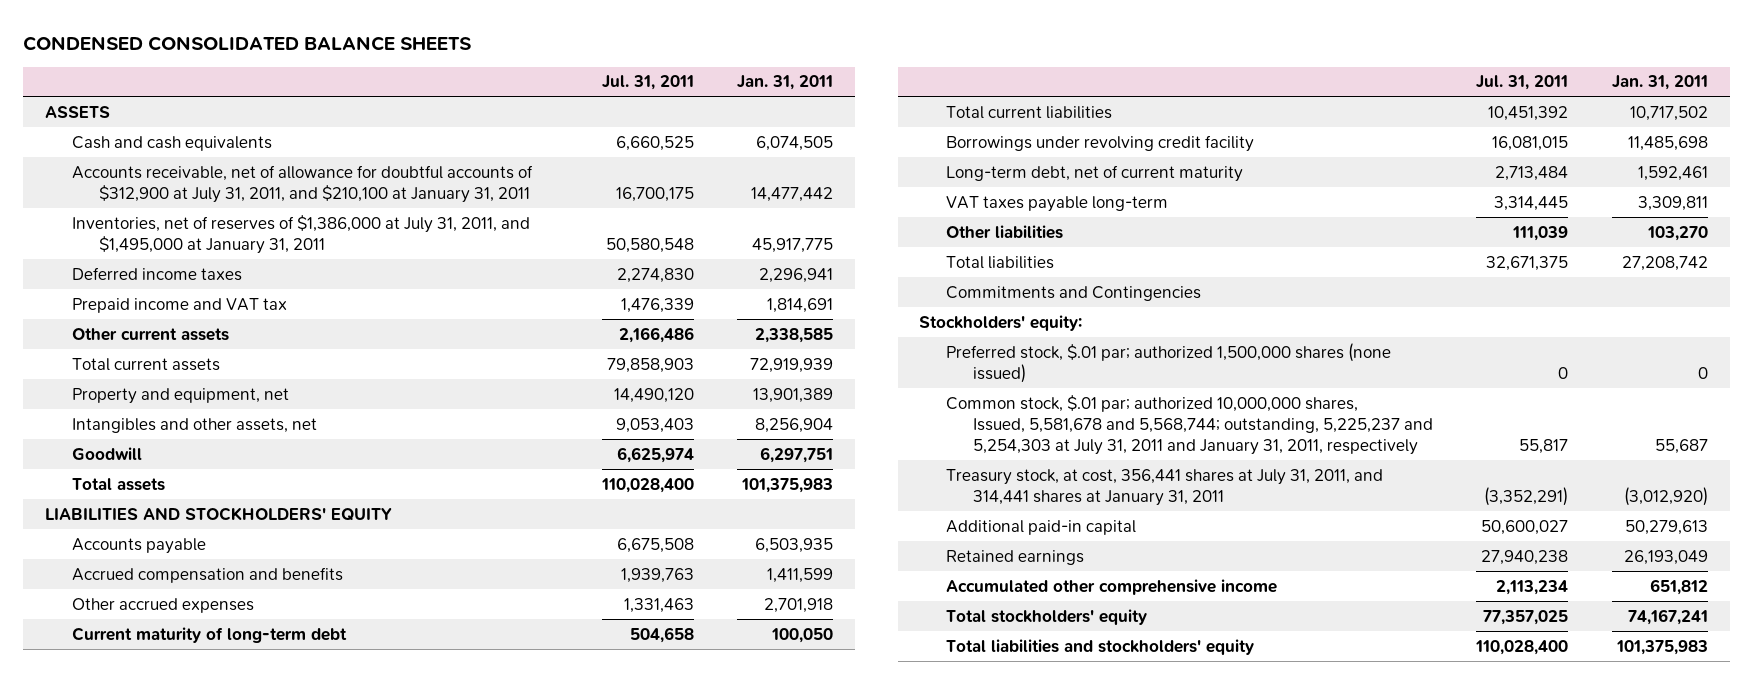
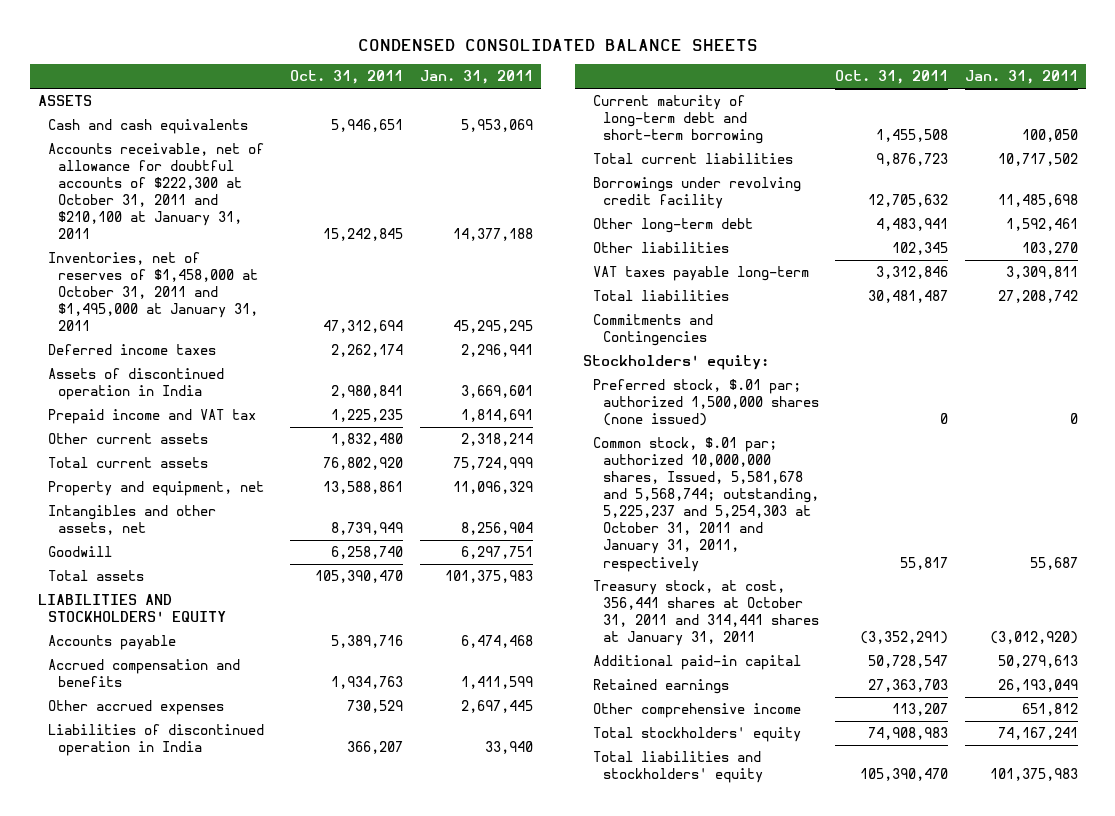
- | Jul. 31, 2011 | Jan. 31, 2011
+ | Oct. 31, 2011 | Jan. 31, 2011
- Cash and cash equivalents | 6,660,525 | 6,074,505
- Accounts receivable, net of allowance for doubtful accounts of $312,900 at July 31, 2011, and $210,100 at January 31, 2011 | 16,700,175 | 14,477,442
- Inventories, net of reserves of $1,386,000 at July 31, 2011, and $1,495,000 at January 31, 2011 | 50,580,548 | 45,917,775
+ Cash and cash equivalents | 5,946,651 | 5,953,069
+ Accounts receivable, net of allowance for doubtful accounts of $222,300 at October 31, 2011 and $210,100 at January 31, 2011 | 15,242,845 | 14,377,188
+ Inventories, net of reserves of $1,458,000 at October 31, 2011 and $1,495,000 at January 31, 2011 | 47,312,694 | 45,295,295
+ Assets of discontinued operation in India | 2,980,841 | 3,669,601
- Other current assets | 2,166,486 | 2,338,585
- Total current assets | 79,858,903 | 72,919,939
- Property and equipment, net | 14,490,120 | 13,901,389
+ Other current assets | 1,832,480 | 2,318,214
+ Total current assets | 76,802,920 | 75,724,999
+ Property and equipment, net | 13,588,861 | 11,096,329
- Accounts payable | 6,675,508 | 6,503,935
+ Accounts payable | 5,389,716 | 6,474,468
- Other accrued expenses | 1,331,463 | 2,701,918
- Current maturity of long-term debt | 504,658 | 100,050
+ Other accrued expenses | 730,529 | 2,697,445
+ Liabilities of discontinued operation in India | 366,207 | 33,940
+ Current maturity of long-term debt and short-term borrowing | 1,455,508 | 100,050
- Long-term debt, net of current maturity | 2,713,484 | 1,592,461
+ Other long-term debt | 4,483,941 | 1,592,461
moved down: VAT taxes payable long-term | 3,312,846 | 3,309,811
- Common stock, $.01 par; authorized 10,000,000 shares, Issued, 5,581,678 and 5,568,744; outstanding, 5,225,237 and 5,254,303 at July 31, 2011 and January 31, 2011, respectively | 55,817 | 55,687
- Treasury stock, at cost, 356,441 shares at July 31, 2011, and 314,441 shares at January 31, 2011 | (3,352,291) | (3,012,920)
+ Common stock, $.01 par; authorized 10,000,000 shares, Issued, 5,581,678 and 5,568,744; outstanding, 5,225,237 and 5,254,303 at October 31, 2011 and January 31, 2011, respectively | 55,817 | 55,687
+ Treasury stock, at cost, 356,441 shares at October 31, 2011 and 314,441 shares at January 31, 2011 | (3,352,291) | (3,012,920)
- Accumulated other comprehensive income | 2,113,234 | 651,812
+ Other comprehensive income | 113,207 | 651,812

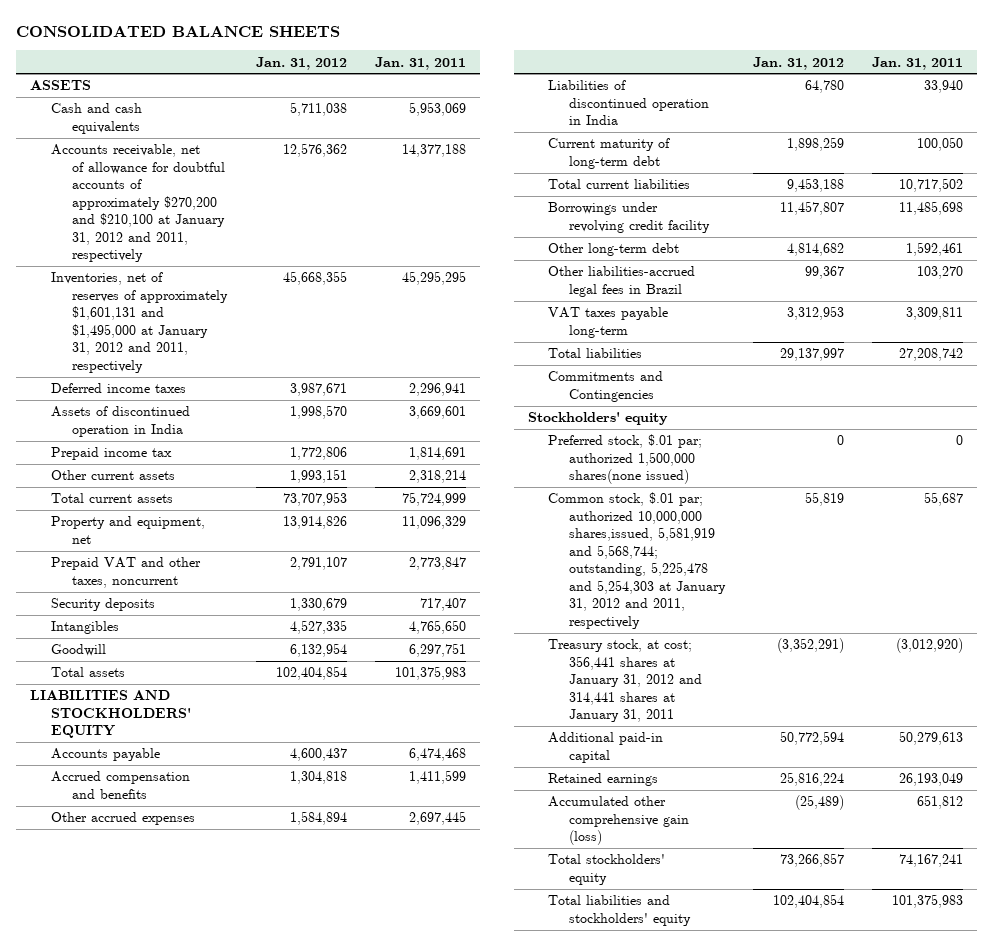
- CONDENSED CONSOLIDATED BALANCE SHEETS
+ CONSOLIDATED BALANCE SHEETS
- | Oct. 31, 2011 | Jan. 31, 2011
+ | Jan. 31, 2012 | Jan. 31, 2011
- Accounts receivable, net of allowance for doubtful accounts of $222,300 at October 31, 2011 and $210,100 at January 31, 2011 | 15,242,845 | 14,377,188
- Inventories, net of reserves of $1,458,000 at October 31, 2011 and $1,495,000 at January 31, 2011 | 47,312,694 | 45,295,295
+ Accounts receivable, net of allowance for doubtful accounts of approximately $270,200 and $210,100 at January 31, 2012 and 2011, respectively | 12,576,362 | 14,377,188
+ Inventories, net of reserves of approximately $1,601,131 and $1,495,000 at January 31, 2012 and 2011, respectively | 45,668,355 | 45,295,295
- Prepaid income and VAT tax | 1,225,235 | 1,814,691
+ Prepaid income tax | 1,772,806 | 1,814,691
- Intangibles and other assets, net | 8,739,949 | 8,256,904
+ Prepaid VAT and other taxes, noncurrent | 2,791,107 | 2,773,847
+ Security deposits | 1,330,679 | 717,407
+ Intangibles | 4,527,335 | 4,765,650
- Current maturity of long-term debt and short-term borrowing | 1,455,508 | 100,050
+ Current maturity of long-term debt | 1,898,259 | 100,050
- Other liabilities | 102,345 | 103,270
+ Other liabilities-accrued legal fees in Brazil | 99,367 | 103,270
- Stockholders' equity:
- Preferred stock, $.01 par; authorized 1,500,000 shares (none issued) | 0 | 0
- Common stock, $.01 par; authorized 10,000,000 shares, Issued, 5,581,678 and 5,568,744; outstanding, 5,225,237 and 5,254,303 at October 31, 2011 and January 31, 2011, respectively | 55,817 | 55,687
- Treasury stock, at cost, 356,441 shares at October 31, 2011 and 314,441 shares at January 31, 2011 | (3,352,291) | (3,012,920)
+ Stockholders' equity
+ Preferred stock, $.01 par; authorized 1,500,000 shares(none issued) | 0 | 0
+ Common stock, $.01 par; authorized 10,000,000 shares,issued, 5,581,919 and 5,568,744; outstanding, 5,225,478 and 5,254,303 at January 31, 2012 and 2011, respectively | 55,819 | 55,687
+ Treasury stock, at cost; 356,441 shares at January 31, 2012 and 314,441 shares at January 31, 2011 | (3,352,291) | (3,012,920)
- Other comprehensive income | 113,207 | 651,812
+ Accumulated other comprehensive gain (loss) | (25,489) | 651,812

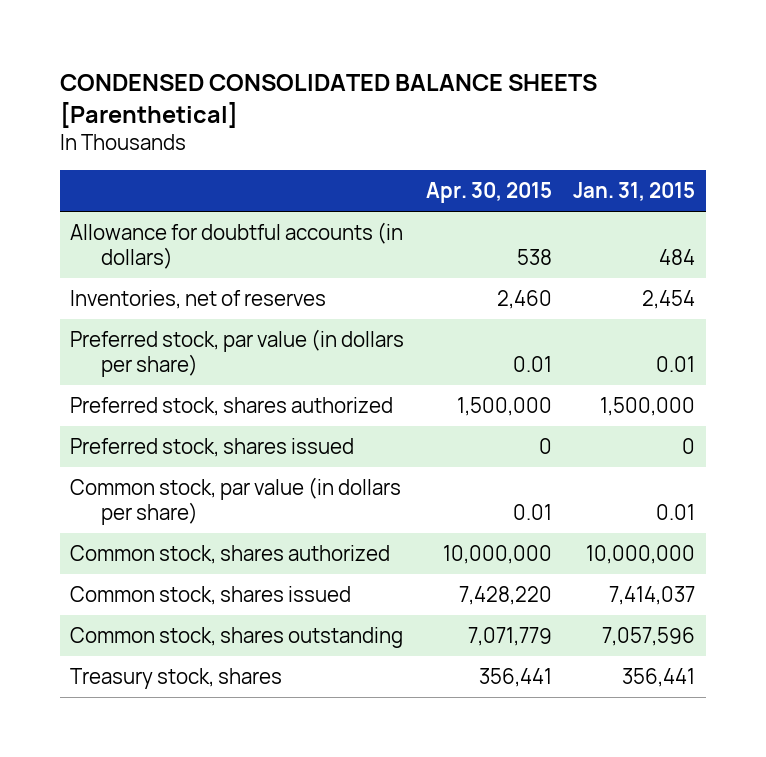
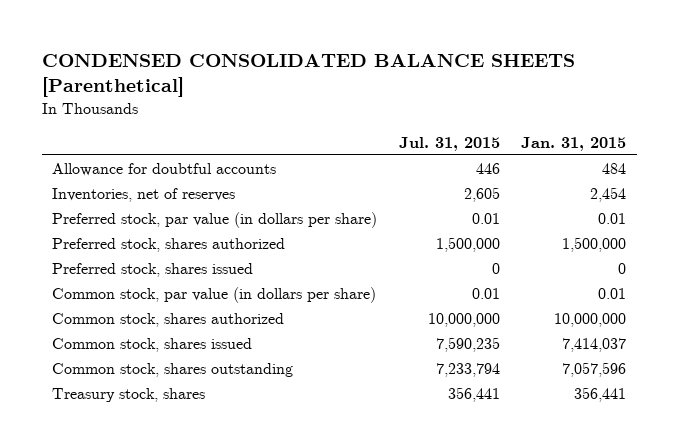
- | Apr. 30, 2015 | Jan. 31, 2015
+ | Jul. 31, 2015 | Jan. 31, 2015
- Allowance for doubtful accounts (in dollars) | 538 | 484
+ Allowance for doubtful accounts | 446 | 484

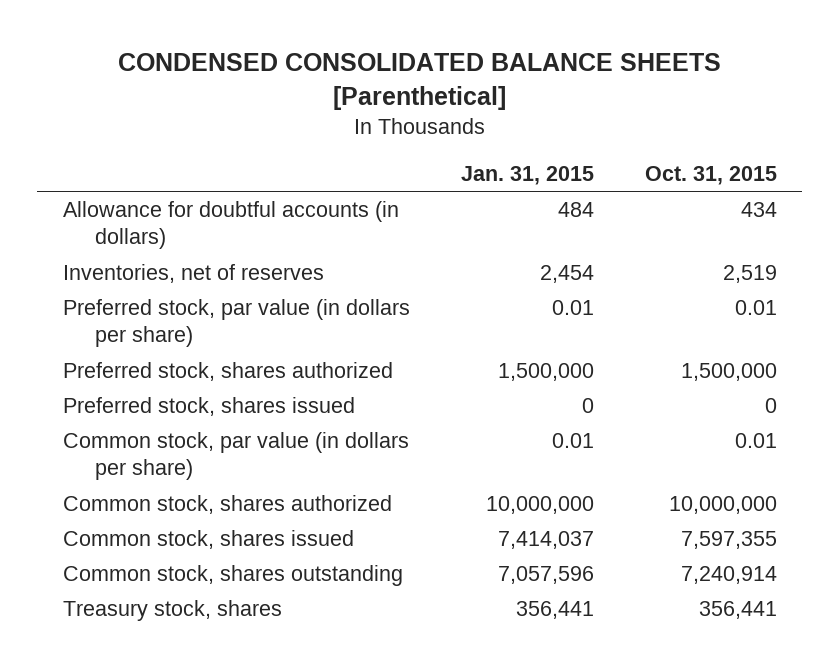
- | Jul. 31, 2015 | Jan. 31, 2015
+ | Jan. 31, 2015 | Oct. 31, 2015
- Allowance for doubtful accounts | 446 | 484
+ Allowance for doubtful accounts (in dollars) | 484 | 434

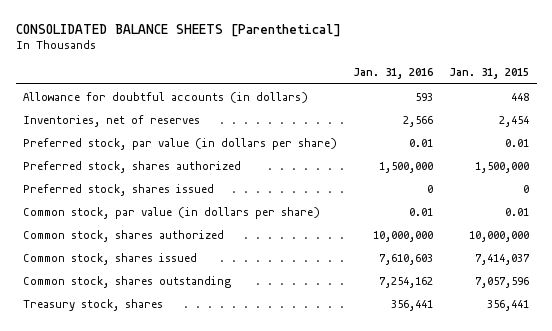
- CONDENSED CONSOLIDATED BALANCE SHEETS [Parenthetical]
+ CONSOLIDATED BALANCE SHEETS [Parenthetical]
- | Jan. 31, 2015 | Oct. 31, 2015
+ | Jan. 31, 2016 | Jan. 31, 2015
- Allowance for doubtful accounts (in dollars) | 484 | 434
+ Allowance for doubtful accounts (in dollars) | 593 | 448

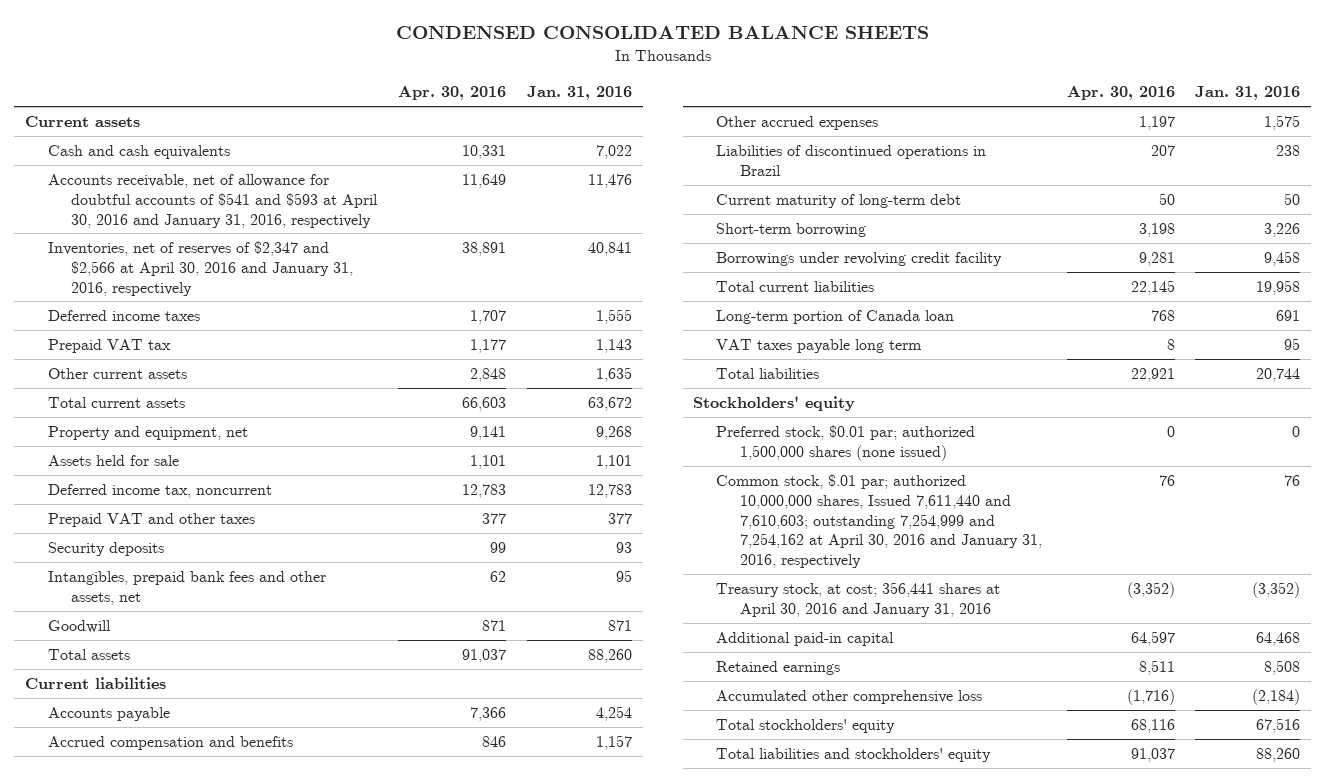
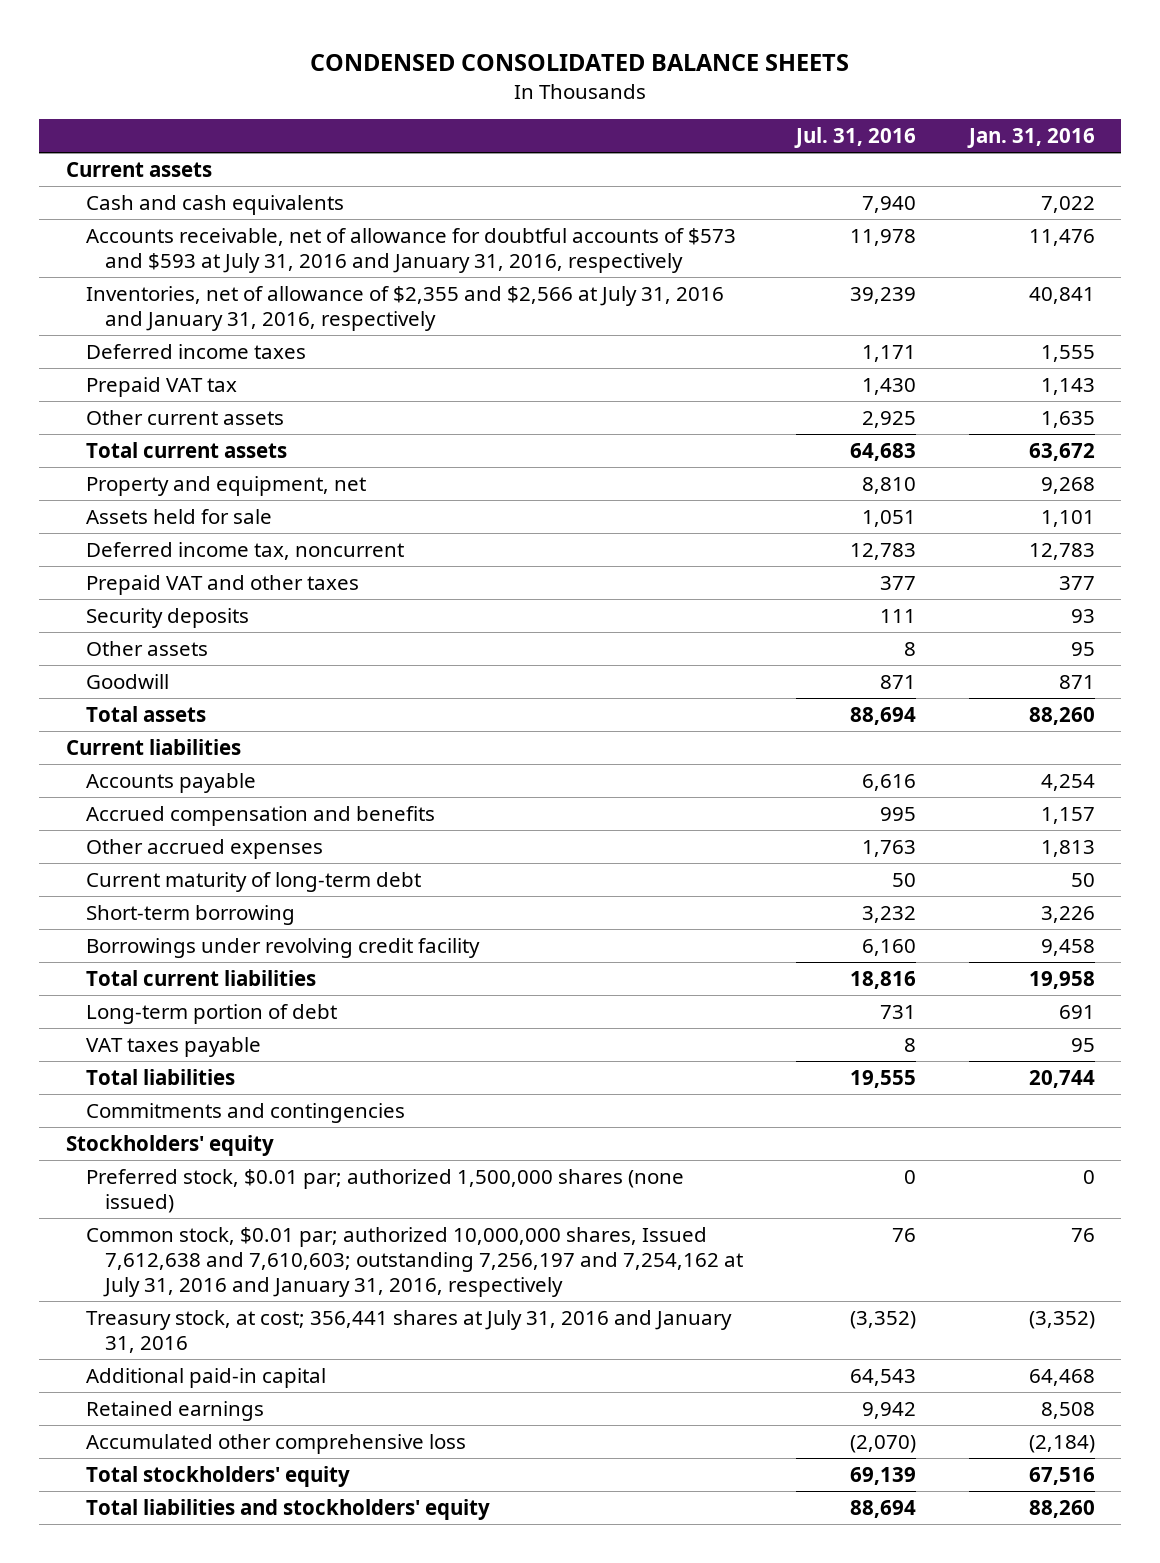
- | Apr. 30, 2016 | Jan. 31, 2016
+ | Jul. 31, 2016 | Jan. 31, 2016
- Accounts receivable, net of allowance for doubtful accounts of $541 and $593 at April 30, 2016 and January 31, 2016, respectively | 11,649 | 11,476
- Inventories, net of reserves of $2,347 and $2,566 at April 30, 2016 and January 31, 2016, respectively | 38,891 | 40,841
+ Accounts receivable, net of allowance for doubtful accounts of $573 and $593 at July 31, 2016 and January 31, 2016, respectively | 11,978 | 11,476
+ Inventories, net of allowance of $2,355 and $2,566 at July 31, 2016 and January 31, 2016, respectively | 39,239 | 40,841
- Intangibles, prepaid bank fees and other assets, net | 62 | 95
+ Other assets | 8 | 95
- Other accrued expenses | 1,197 | 1,575
- Liabilities of discontinued operations in Brazil | 207 | 238
+ Other accrued expenses | 1,763 | 1,813
- Long-term portion of Canada loan | 768 | 691
- VAT taxes payable long term | 8 | 95
+ Long-term portion of debt | 731 | 691
+ VAT taxes payable | 8 | 95
+ Commitments and contingencies
- Common stock, $.01 par; authorized 10,000,000 shares, Issued 7,611,440 and 7,610,603; outstanding 7,254,999 and 7,254,162 at April 30, 2016 and January 31, 2016, respectively | 76 | 76
- Treasury stock, at cost; 356,441 shares at April 30, 2016 and January 31, 2016 | (3,352) | (3,352)
+ Common stock, $0.01 par; authorized 10,000,000 shares, Issued 7,612,638 and 7,610,603; outstanding 7,256,197 and 7,254,162 at July 31, 2016 and January 31, 2016, respectively | 76 | 76
+ Treasury stock, at cost; 356,441 shares at July 31, 2016 and January 31, 2016 | (3,352) | (3,352)

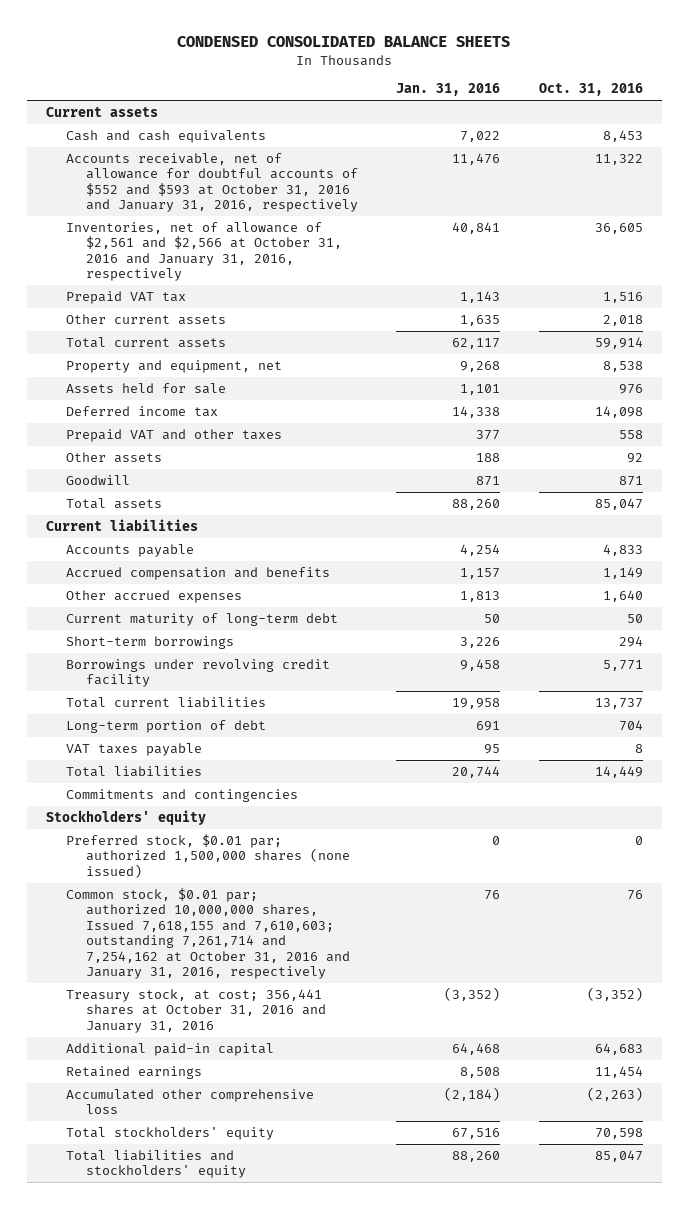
- | Jul. 31, 2016 | Jan. 31, 2016
+ | Jan. 31, 2016 | Oct. 31, 2016
- Accounts receivable, net of allowance for doubtful accounts of $573 and $593 at July 31, 2016 and January 31, 2016, respectively | 11,978 | 11,476
- Inventories, net of allowance of $2,355 and $2,566 at July 31, 2016 and January 31, 2016, respectively | 39,239 | 40,841
- Deferred income taxes | 1,171 | 1,555
+ Accounts receivable, net of allowance for doubtful accounts of $552 and $593 at October 31, 2016 and January 31, 2016, respectively | 11,476 | 11,322
+ Inventories, net of allowance of $2,561 and $2,566 at October 31, 2016 and January 31, 2016, respectively | 40,841 | 36,605
- Total current assets | 64,683 | 63,672
+ Total current assets | 62,117 | 59,914
- Deferred income tax, noncurrent | 12,783 | 12,783
+ Deferred income tax | 14,338 | 14,098
- Security deposits | 111 | 93
- Other assets | 8 | 95
+ Other assets | 188 | 92
- Short-term borrowing | 3,232 | 3,226
+ Short-term borrowings | 3,226 | 294
- Common stock, $0.01 par; authorized 10,000,000 shares, Issued 7,612,638 and 7,610,603; outstanding 7,256,197 and 7,254,162 at July 31, 2016 and January 31, 2016, respectively | 76 | 76
- Treasury stock, at cost; 356,441 shares at July 31, 2016 and January 31, 2016 | (3,352) | (3,352)
+ Common stock, $0.01 par; authorized 10,000,000 shares, Issued 7,618,155 and 7,610,603; outstanding 7,261,714 and 7,254,162 at October 31, 2016 and January 31, 2016, respectively | 76 | 76
+ Treasury stock, at cost; 356,441 shares at October 31, 2016 and January 31, 2016 | (3,352) | (3,352)

